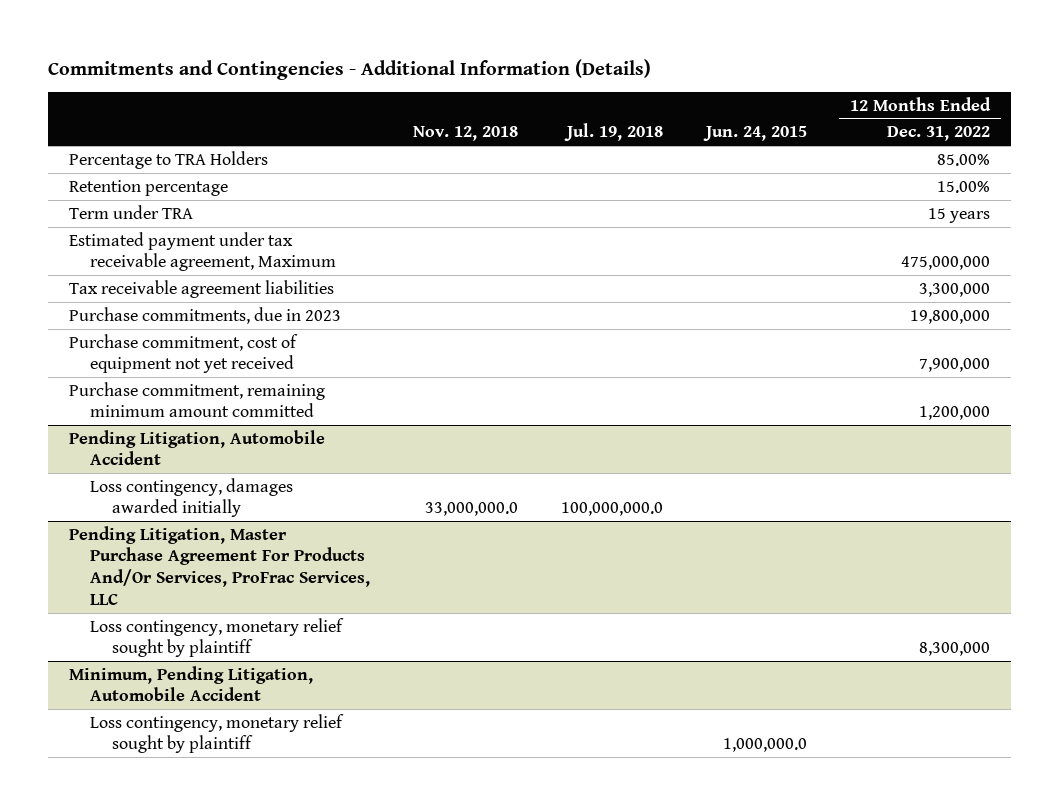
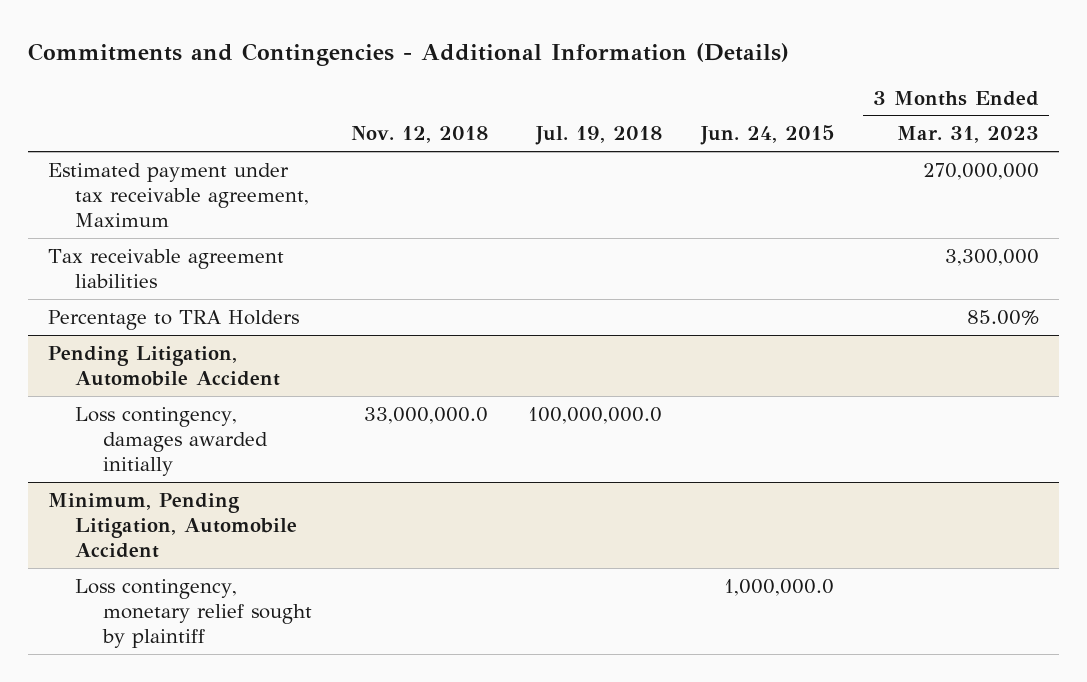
- | Nov. 12, 2018 | Jul. 19, 2018 | Jun. 24, 2015 | 12 Months Ended Dec. 31, 2022
+ | Nov. 12, 2018 | Jul. 19, 2018 | Jun. 24, 2015 | 3 Months Ended Mar. 31, 2023
- Retention percentage | | | | 15.00%
- Term under TRA | | | | 15 years
- Purchase commitments, due in 2023 | | | | 19,800,000
- Purchase commitment, cost of equipment not yet received | | | | 7,900,000
- Purchase commitment, remaining minimum amount committed | | | | 1,200,000
moved down: Percentage to TRA Holders | | | | 85.00%
- Pending Litigation, Master Purchase Agreement For Products And/Or Services, ProFrac Services, LLC
- Loss contingency, monetary relief sought by plaintiff | | | | 8,300,000

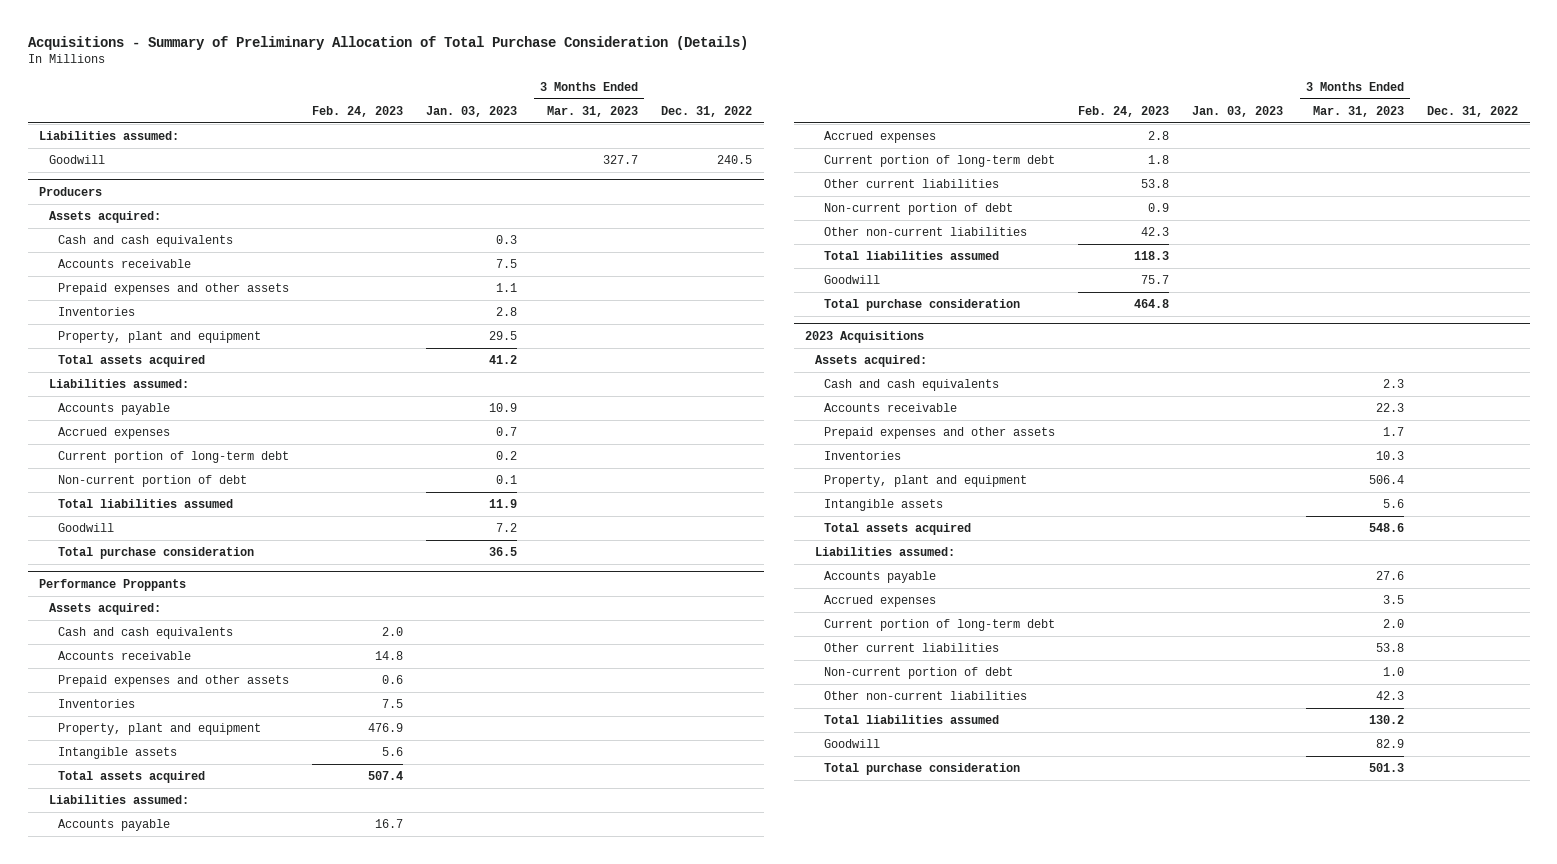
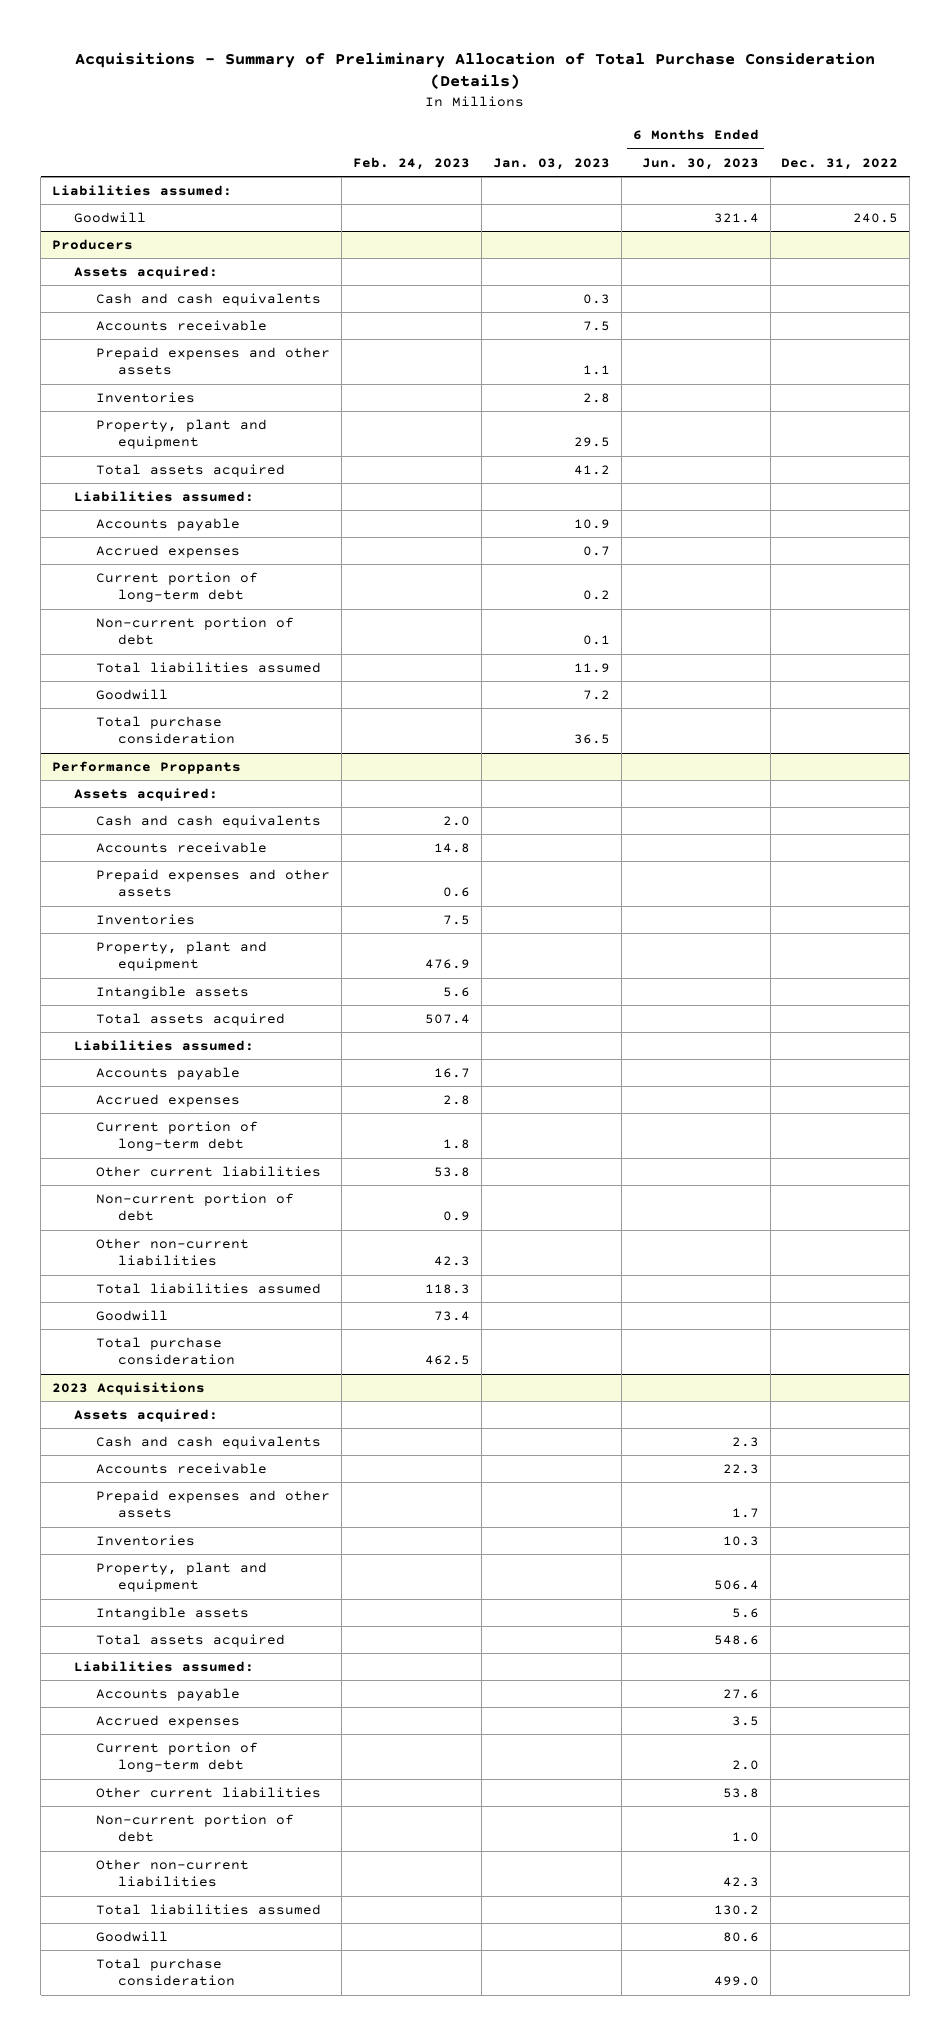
- | Feb. 24, 2023 | Jan. 03, 2023 | 3 Months Ended Mar. 31, 2023 | Dec. 31, 2022
+ | Feb. 24, 2023 | Jan. 03, 2023 | 6 Months Ended Jun. 30, 2023 | Dec. 31, 2022
@ Performance Proppants
- Goodwill | 75.7 | | |
- Total purchase consideration | 464.8 | | |
+ Goodwill | 73.4 | | |
+ Total purchase consideration | 462.5 | | |

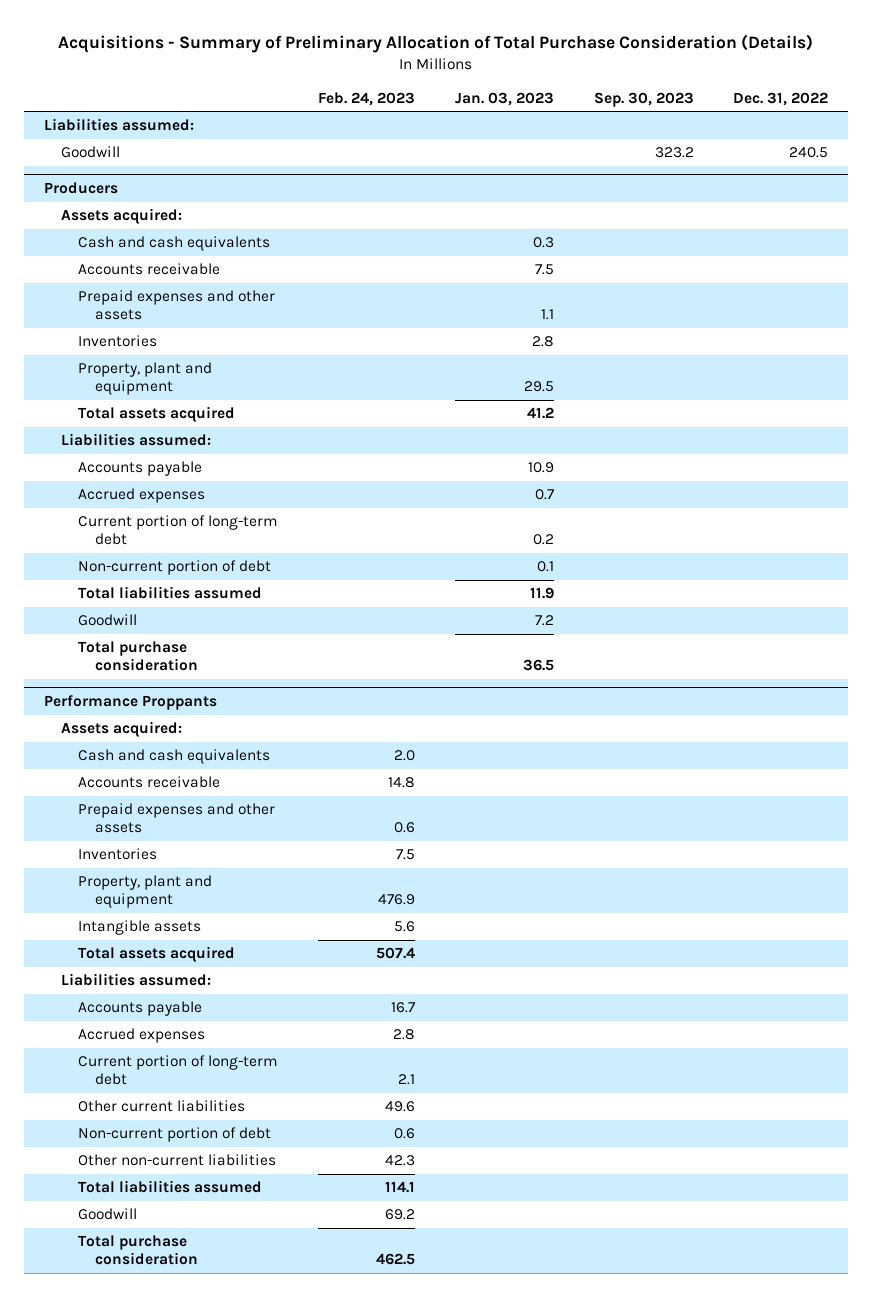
- | Feb. 24, 2023 | Jan. 03, 2023 | 6 Months Ended Jun. 30, 2023 | Dec. 31, 2022
+ | Feb. 24, 2023 | Jan. 03, 2023 | Sep. 30, 2023 | Dec. 31, 2022
@ Performance Proppants
- Current portion of long-term debt | 1.8 | | |
- Other current liabilities | 53.8 | | |
- Non-current portion of debt | 0.9 | | |
+ Current portion of long-term debt | 2.1 | | |
+ Other current liabilities | 49.6 | | |
+ Non-current portion of debt | 0.6 | | |
- Total liabilities assumed | 118.3 | | |
- Goodwill | 73.4 | | |
+ Total liabilities assumed | 114.1 | | |
+ Goodwill | 69.2 | | |
- 2023 Acquisitions
- Assets acquired:
- Cash and cash equivalents | | | 2.3 |
- Accounts receivable | | | 22.3 |
- Prepaid expenses and other assets | | | 1.7 |
- Inventories | | | 10.3 |
- Property, plant and equipment | | | 506.4 |
- Intangible assets | | | 5.6 |
- Total assets acquired | | | 548.6 |
- Liabilities assumed:
- Accounts payable | | | 27.6 |
- Accrued expenses | | | 3.5 |
- Current portion of long-term debt | | | 2.0 |
- Other current liabilities | | | 53.8 |
- Non-current portion of debt | | | 1.0 |
- Other non-current liabilities | | | 42.3 |
- Total liabilities assumed | | | 130.2 |
- Goodwill | | | 80.6 |
- Total purchase consideration | | | 499.0 |

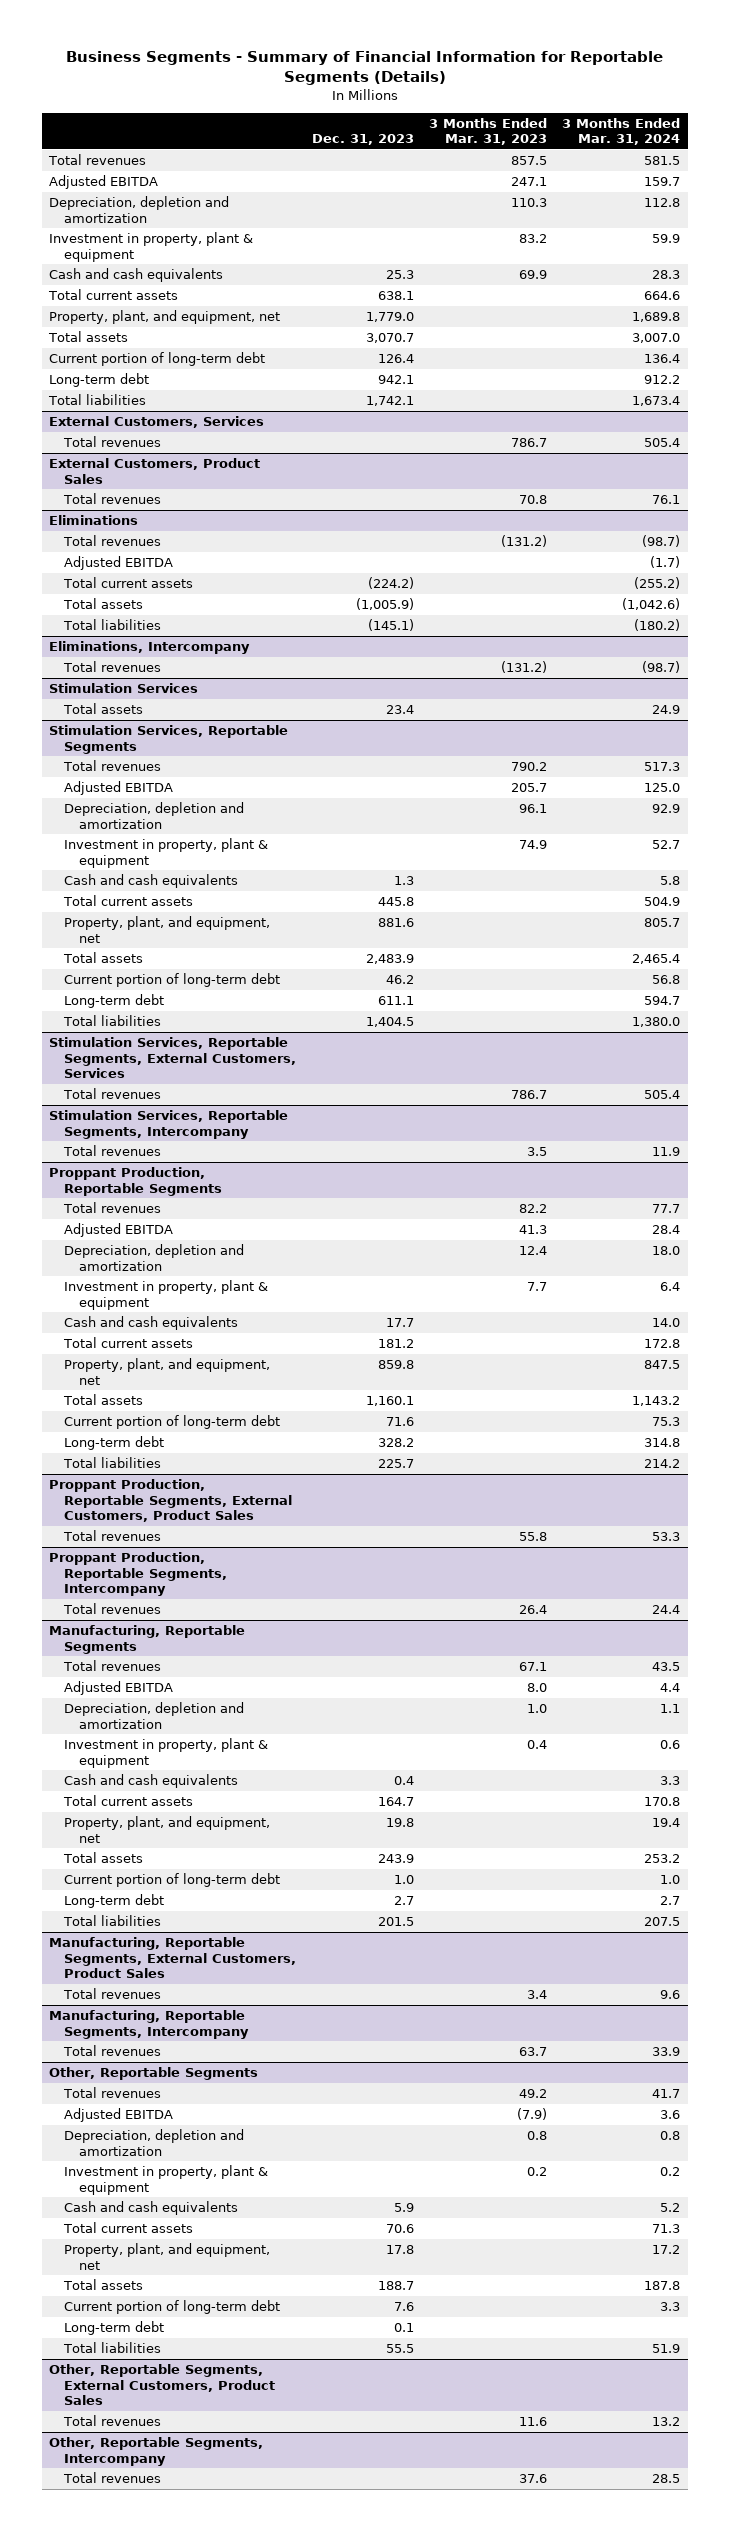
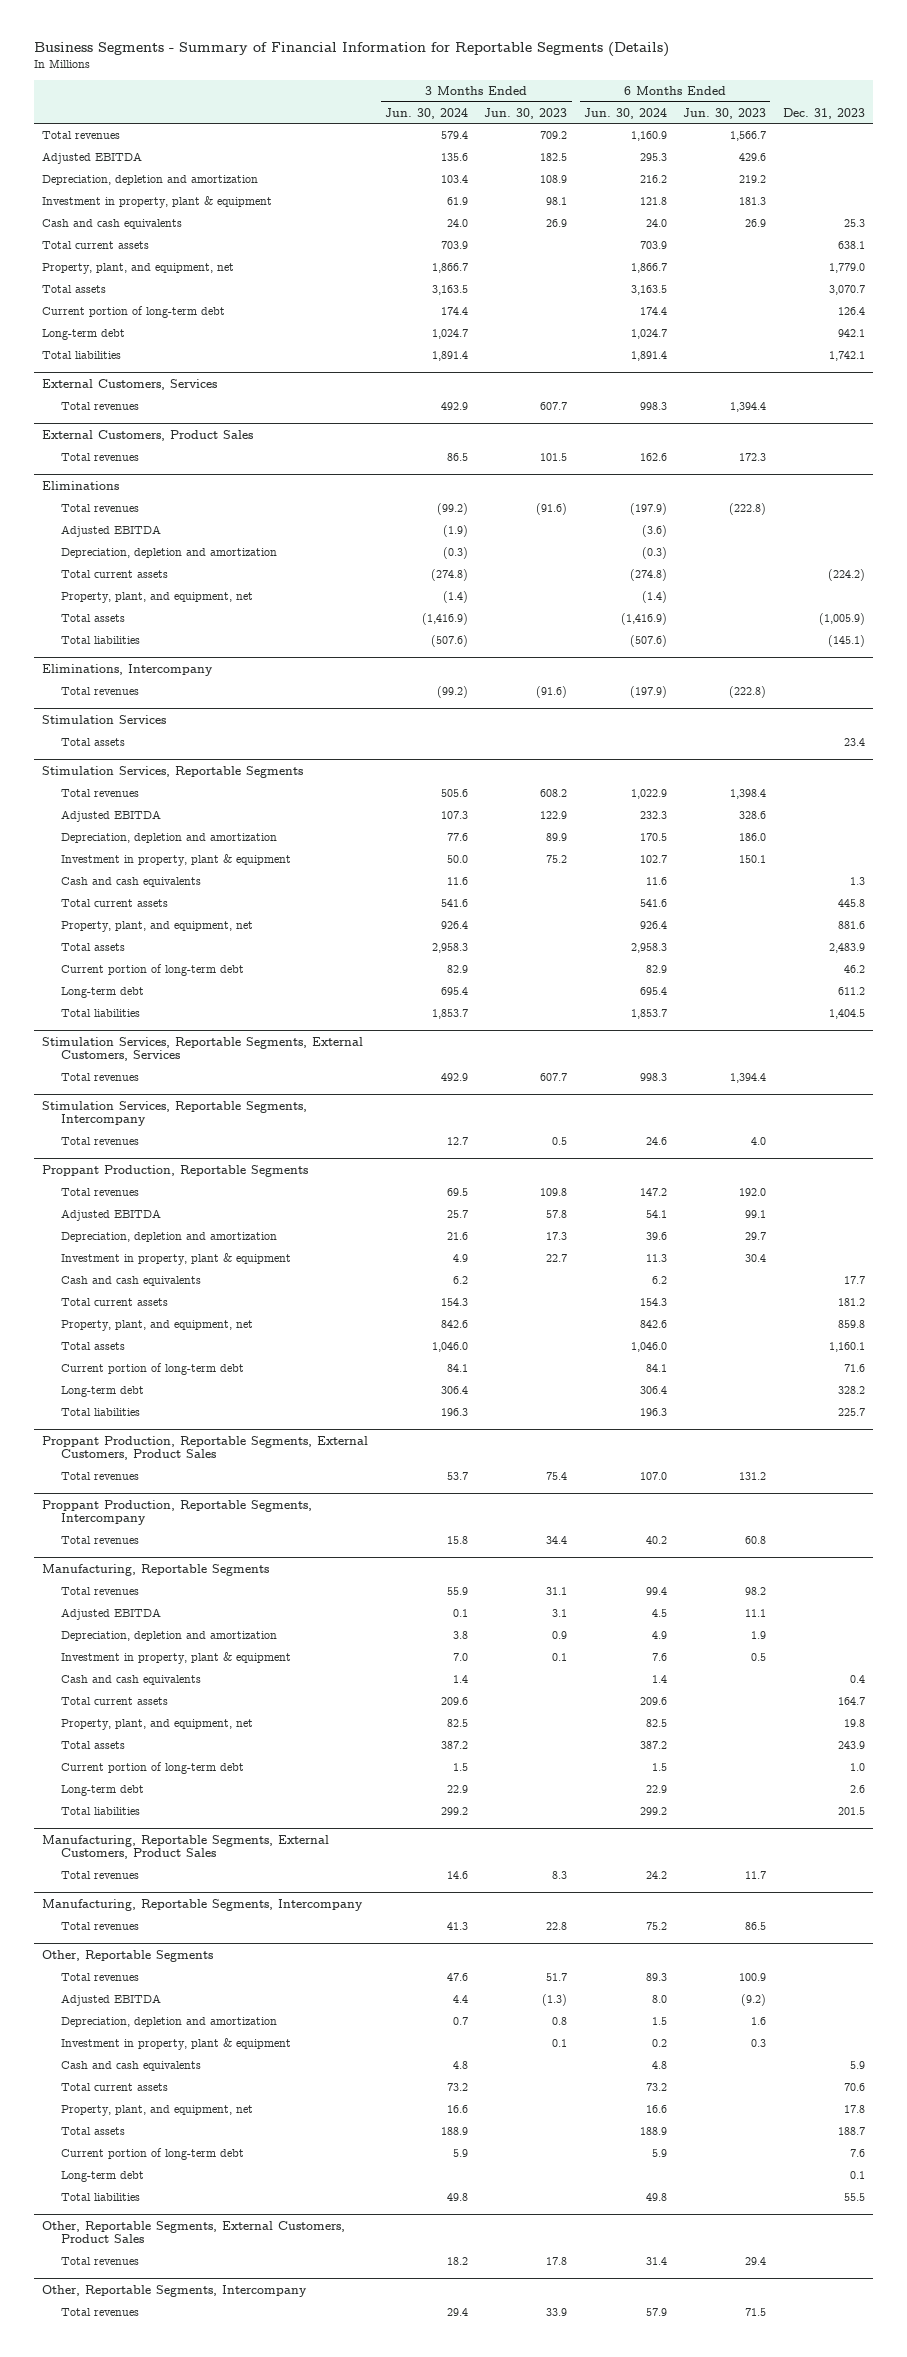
- | Dec. 31, 2023 | 3 Months Ended Mar. 31, 2023 | 3 Months Ended Mar. 31, 2024
+ | 3 Months Ended Jun. 30, 2024 | 3 Months Ended Jun. 30, 2023 | 6 Months Ended Jun. 30, 2024 | 6 Months Ended Jun. 30, 2023 | Dec. 31, 2023
@ Eliminations
+ Depreciation, depletion and amortization | (0.3) | | (0.3) | |
+ Property, plant, and equipment, net | (1.4) | | (1.4) | |
@ Stimulation Services, Reportable Segments
- Long-term debt | 611.1 | | 594.7
+ Long-term debt | 695.4 | | 695.4 | | 611.2
@ Manufacturing, Reportable Segments
- Long-term debt | 2.7 | | 2.7
+ Long-term debt | 22.9 | | 22.9 | | 2.6

